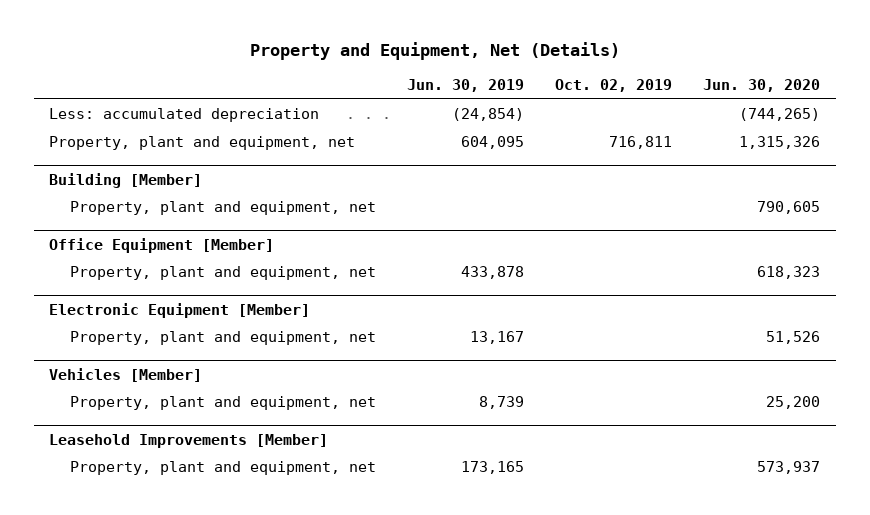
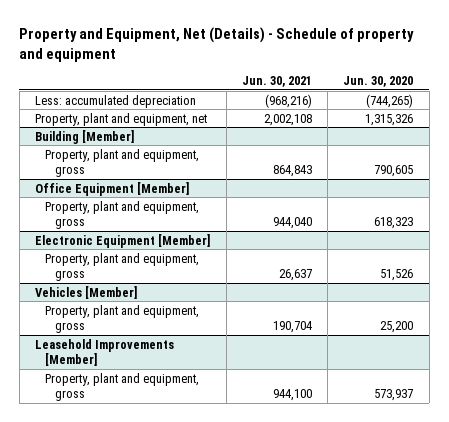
- Property and Equipment, Net (Details)
+ Property and Equipment, Net (Details) - Schedule of property and equipment
- | Jun. 30, 2019 | Oct. 02, 2019 | Jun. 30, 2020
+ | Jun. 30, 2021 | Jun. 30, 2020
@ Building [Member]
- Property, plant and equipment, net | | | 790,605
+ Property, plant and equipment, gross | 864,843 | 790,605
@ Office Equipment [Member]
- Property, plant and equipment, net | 433,878 | | 618,323
+ Property, plant and equipment, gross | 944,040 | 618,323
@ Electronic Equipment [Member]
- Property, plant and equipment, net | 13,167 | | 51,526
+ Property, plant and equipment, gross | 26,637 | 51,526
@ Vehicles [Member]
- Property, plant and equipment, net | 8,739 | | 25,200
+ Property, plant and equipment, gross | 190,704 | 25,200
@ Leasehold Improvements [Member]
- Property, plant and equipment, net | 173,165 | | 573,937
+ Property, plant and equipment, gross | 944,100 | 573,937

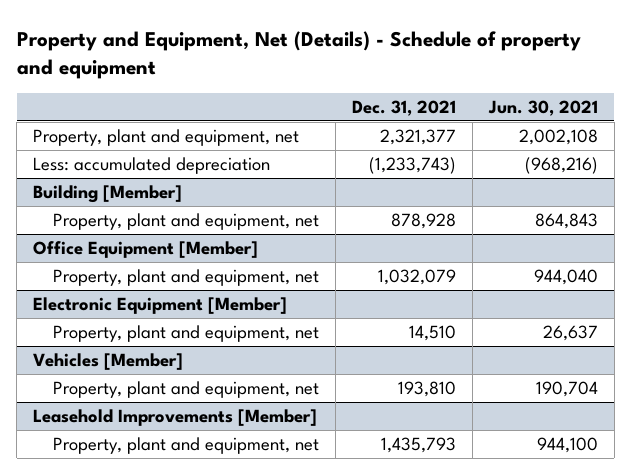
- | Jun. 30, 2021 | Jun. 30, 2020
+ | Dec. 31, 2021 | Jun. 30, 2021
moved down: Less: accumulated depreciation | (1,233,743) | (968,216)
@ Building [Member]
- Property, plant and equipment, gross | 864,843 | 790,605
+ Property, plant and equipment, net | 878,928 | 864,843
@ Office Equipment [Member]
- Property, plant and equipment, gross | 944,040 | 618,323
+ Property, plant and equipment, net | 1,032,079 | 944,040
@ Electronic Equipment [Member]
- Property, plant and equipment, gross | 26,637 | 51,526
+ Property, plant and equipment, net | 14,510 | 26,637
@ Vehicles [Member]
- Property, plant and equipment, gross | 190,704 | 25,200
+ Property, plant and equipment, net | 193,810 | 190,704
@ Leasehold Improvements [Member]
- Property, plant and equipment, gross | 944,100 | 573,937
+ Property, plant and equipment, net | 1,435,793 | 944,100

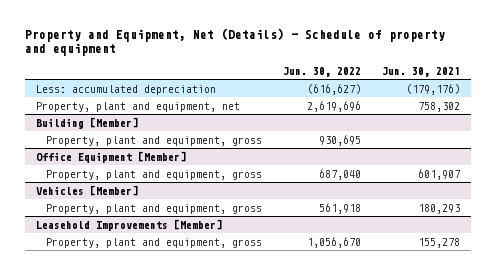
- | Dec. 31, 2021 | Jun. 30, 2021
+ | Jun. 30, 2022 | Jun. 30, 2021
- Property, plant and equipment, net | 2,321,377 | 2,002,108
- Less: accumulated depreciation | (1,233,743) | (968,216)
+ Less: accumulated depreciation | (616,627) | (179,176)
+ Property, plant and equipment, net | 2,619,696 | 758,302
@ Building [Member]
- Property, plant and equipment, net | 878,928 | 864,843
+ Property, plant and equipment, gross | 930,695 |
@ Office Equipment [Member]
- Property, plant and equipment, net | 1,032,079 | 944,040
- Electronic Equipment [Member]
- Property, plant and equipment, net | 14,510 | 26,637
@ Office Equipment [Member]
+ Property, plant and equipment, gross | 687,040 | 601,907
@ Vehicles [Member]
- Property, plant and equipment, net | 193,810 | 190,704
+ Property, plant and equipment, gross | 561,918 | 180,293
@ Leasehold Improvements [Member]
- Property, plant and equipment, net | 1,435,793 | 944,100
+ Property, plant and equipment, gross | 1,056,670 | 155,278

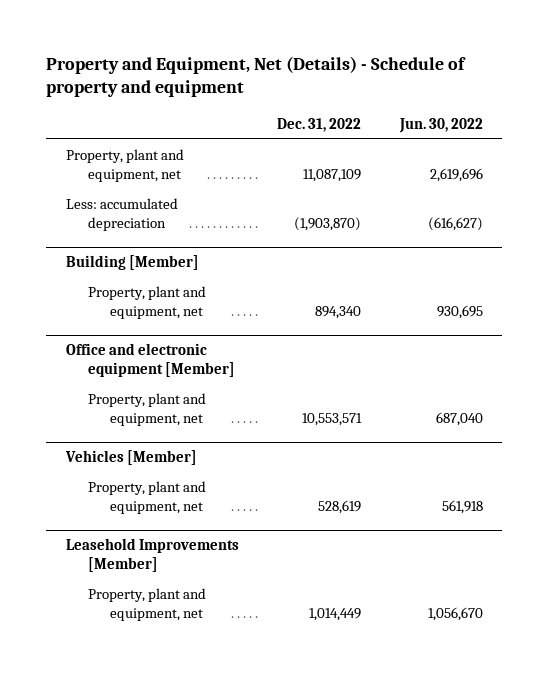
- | Jun. 30, 2022 | Jun. 30, 2021
+ | Dec. 31, 2022 | Jun. 30, 2022
moved down: Less: accumulated depreciation | (1,903,870) | (616,627)
@ Building [Member]
- Property, plant and equipment, gross | 930,695 |
- Office Equipment [Member]
- Property, plant and equipment, gross | 687,040 | 601,907
@ Building [Member]
+ Property, plant and equipment, net | 894,340 | 930,695
+ Office and electronic equipment [Member]
+ Property, plant and equipment, net | 10,553,571 | 687,040
@ Vehicles [Member]
- Property, plant and equipment, gross | 561,918 | 180,293
+ Property, plant and equipment, net | 528,619 | 561,918
@ Leasehold Improvements [Member]
- Property, plant and equipment, gross | 1,056,670 | 155,278
+ Property, plant and equipment, net | 1,014,449 | 1,056,670

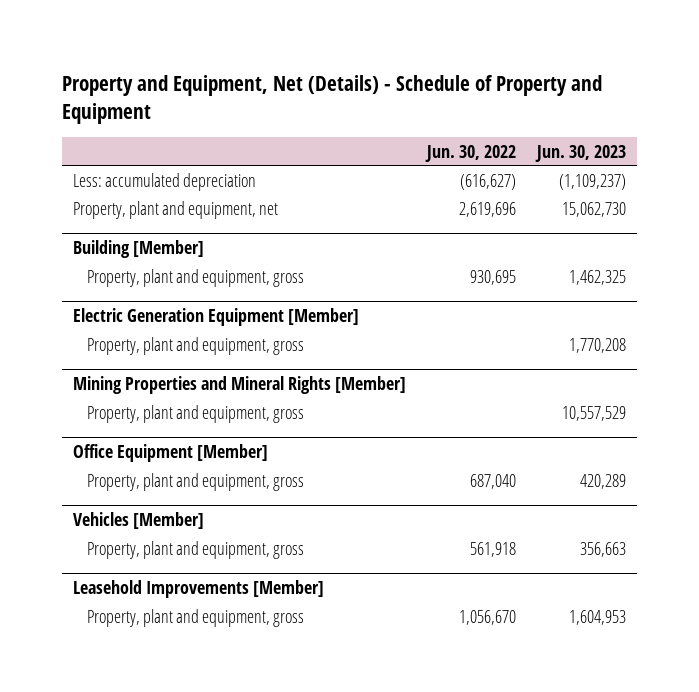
- Property and Equipment, Net (Details) - Schedule of property and equipment
+ Property and Equipment, Net (Details) - Schedule of Property and Equipment
- | Dec. 31, 2022 | Jun. 30, 2022
+ | Jun. 30, 2022 | Jun. 30, 2023
moved down: Property, plant and equipment, net | 2,619,696 | 15,062,730
@ Building [Member]
- Property, plant and equipment, net | 894,340 | 930,695
- Office and electronic equipment [Member]
- Property, plant and equipment, net | 10,553,571 | 687,040
@ Building [Member]
+ Property, plant and equipment, gross | 930,695 | 1,462,325
+ Electric Generation Equipment [Member]
+ Property, plant and equipment, gross | | 1,770,208
+ Mining Properties and Mineral Rights [Member]
+ Property, plant and equipment, gross | | 10,557,529
+ Office Equipment [Member]
+ Property, plant and equipment, gross | 687,040 | 420,289
@ Vehicles [Member]
- Property, plant and equipment, net | 528,619 | 561,918
+ Property, plant and equipment, gross | 561,918 | 356,663
@ Leasehold Improvements [Member]
- Property, plant and equipment, net | 1,014,449 | 1,056,670
+ Property, plant and equipment, gross | 1,056,670 | 1,604,953

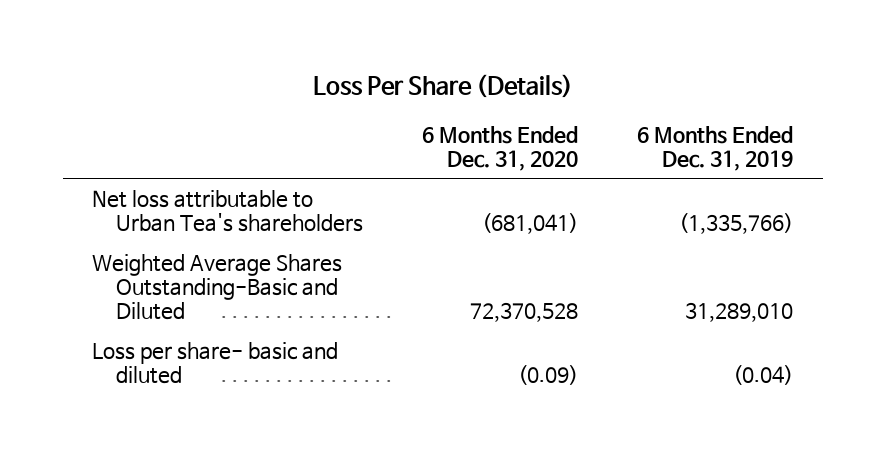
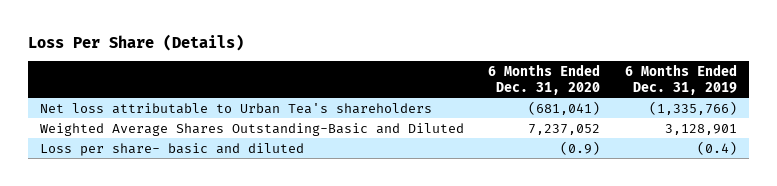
- Weighted Average Shares Outstanding-Basic and Diluted | 72,370,528 | 31,289,010
- Loss per share- basic and diluted | (0.09) | (0.04)
+ Weighted Average Shares Outstanding-Basic and Diluted | 7,237,052 | 3,128,901
+ Loss per share- basic and diluted | (0.9) | (0.4)

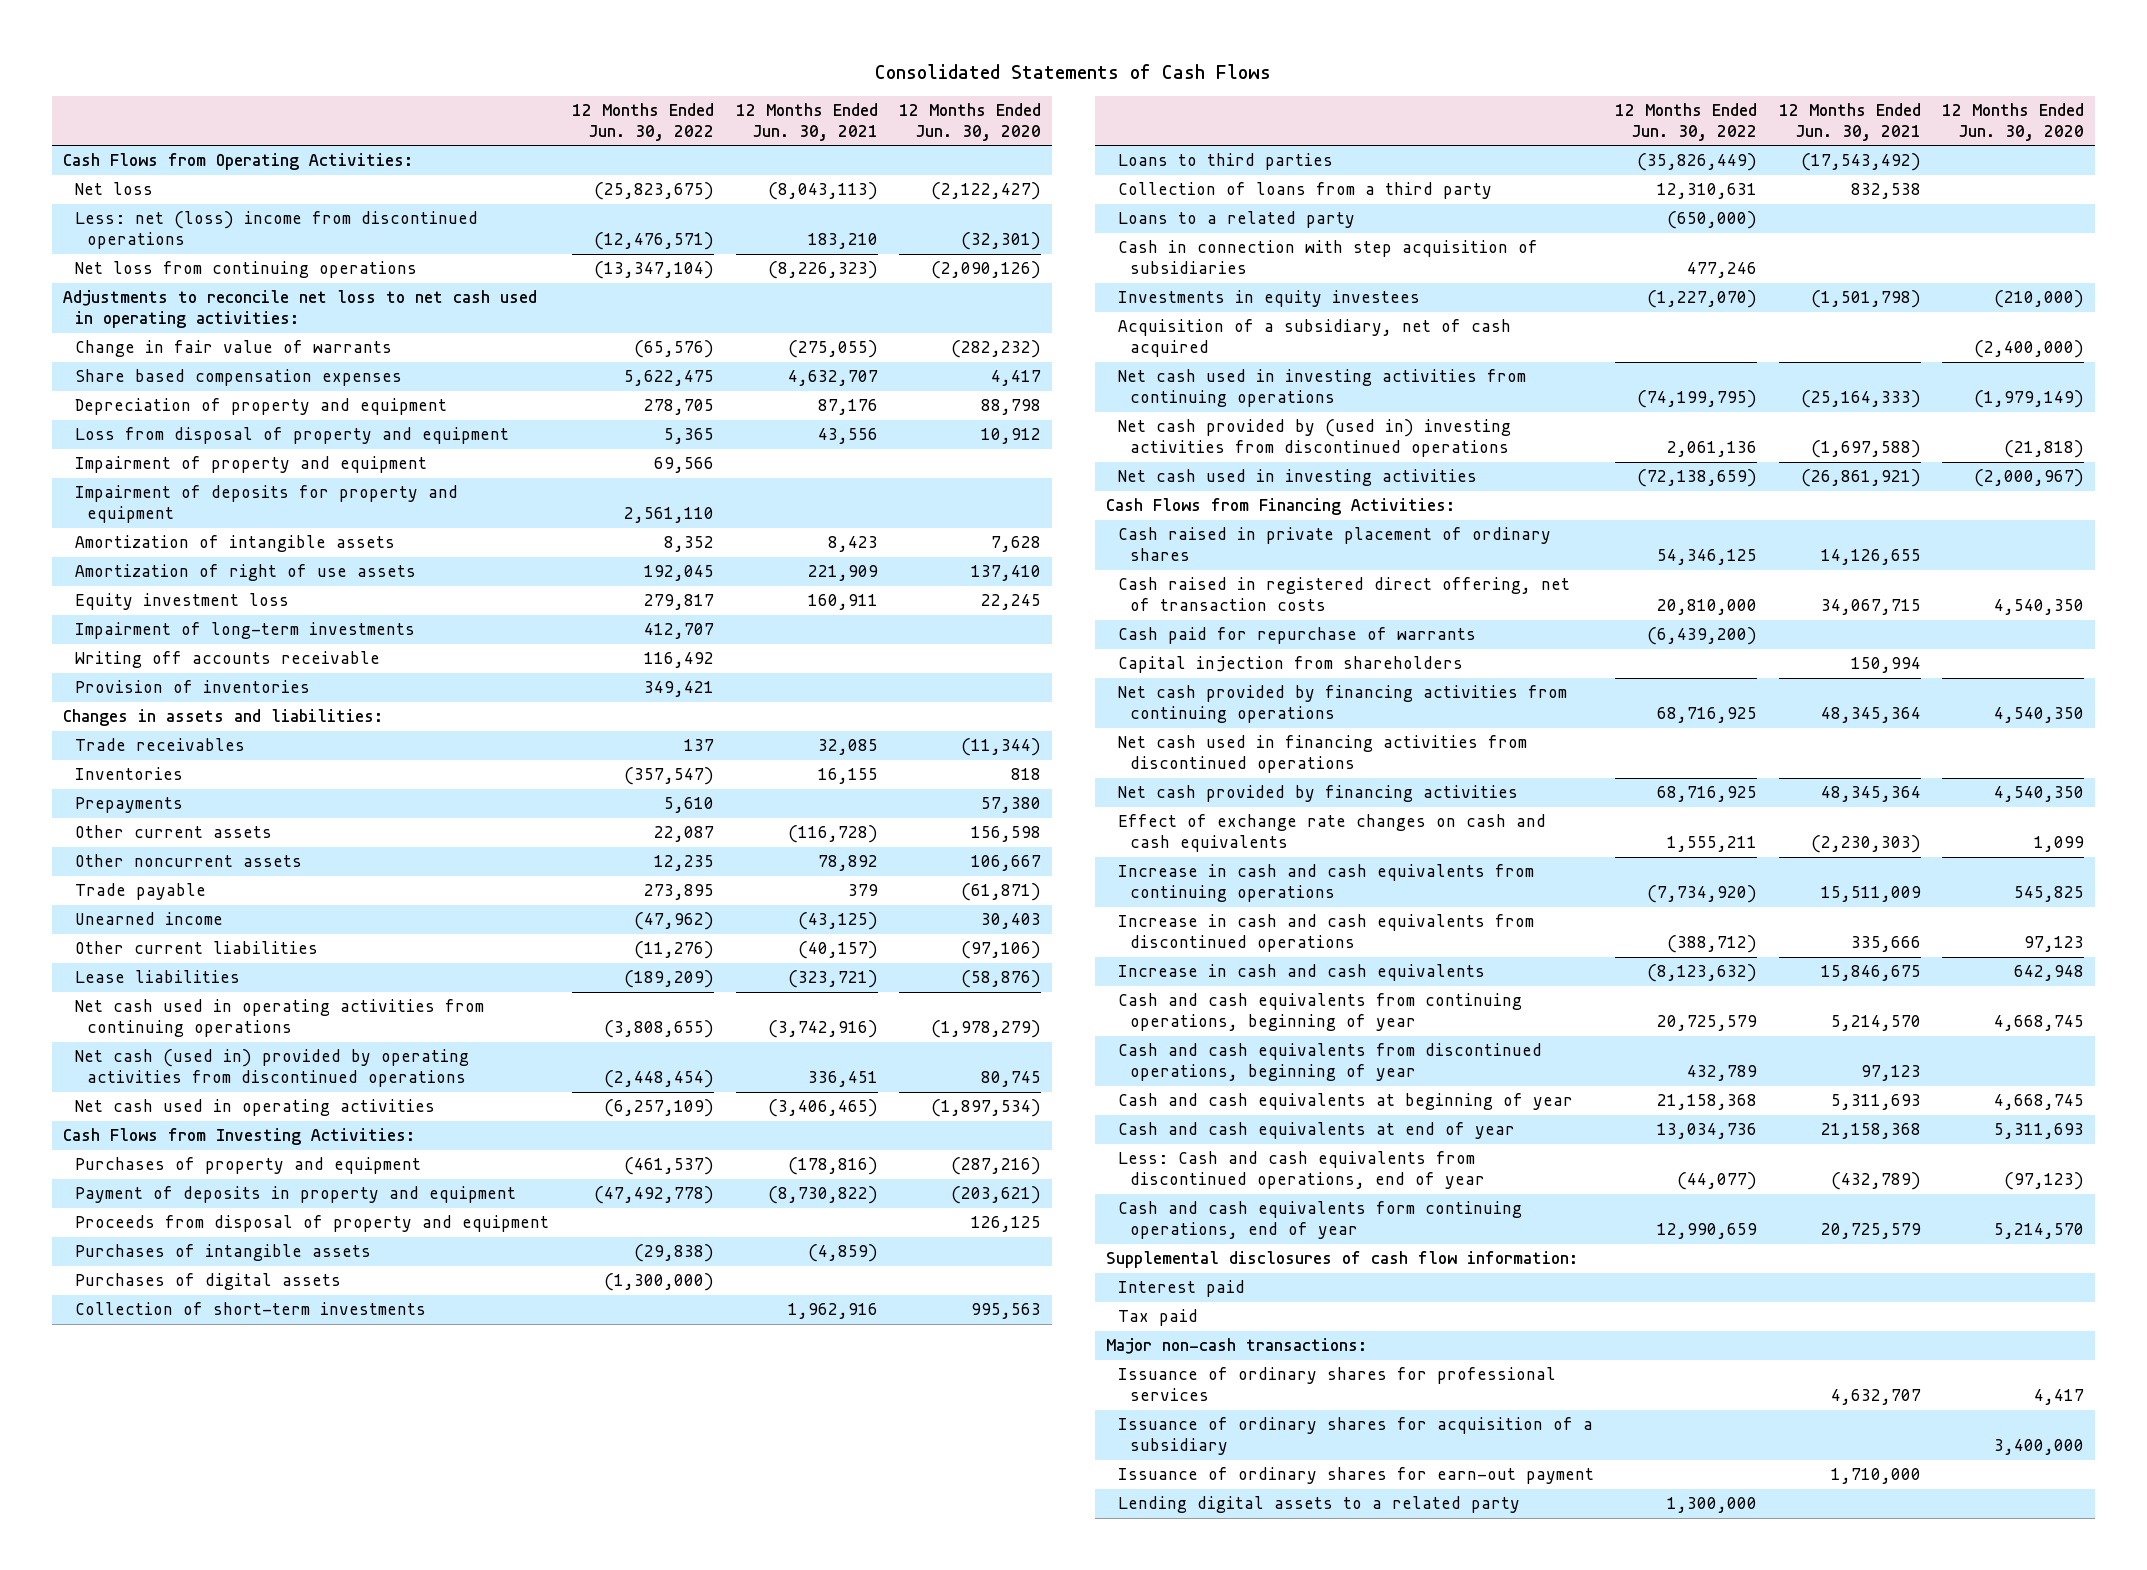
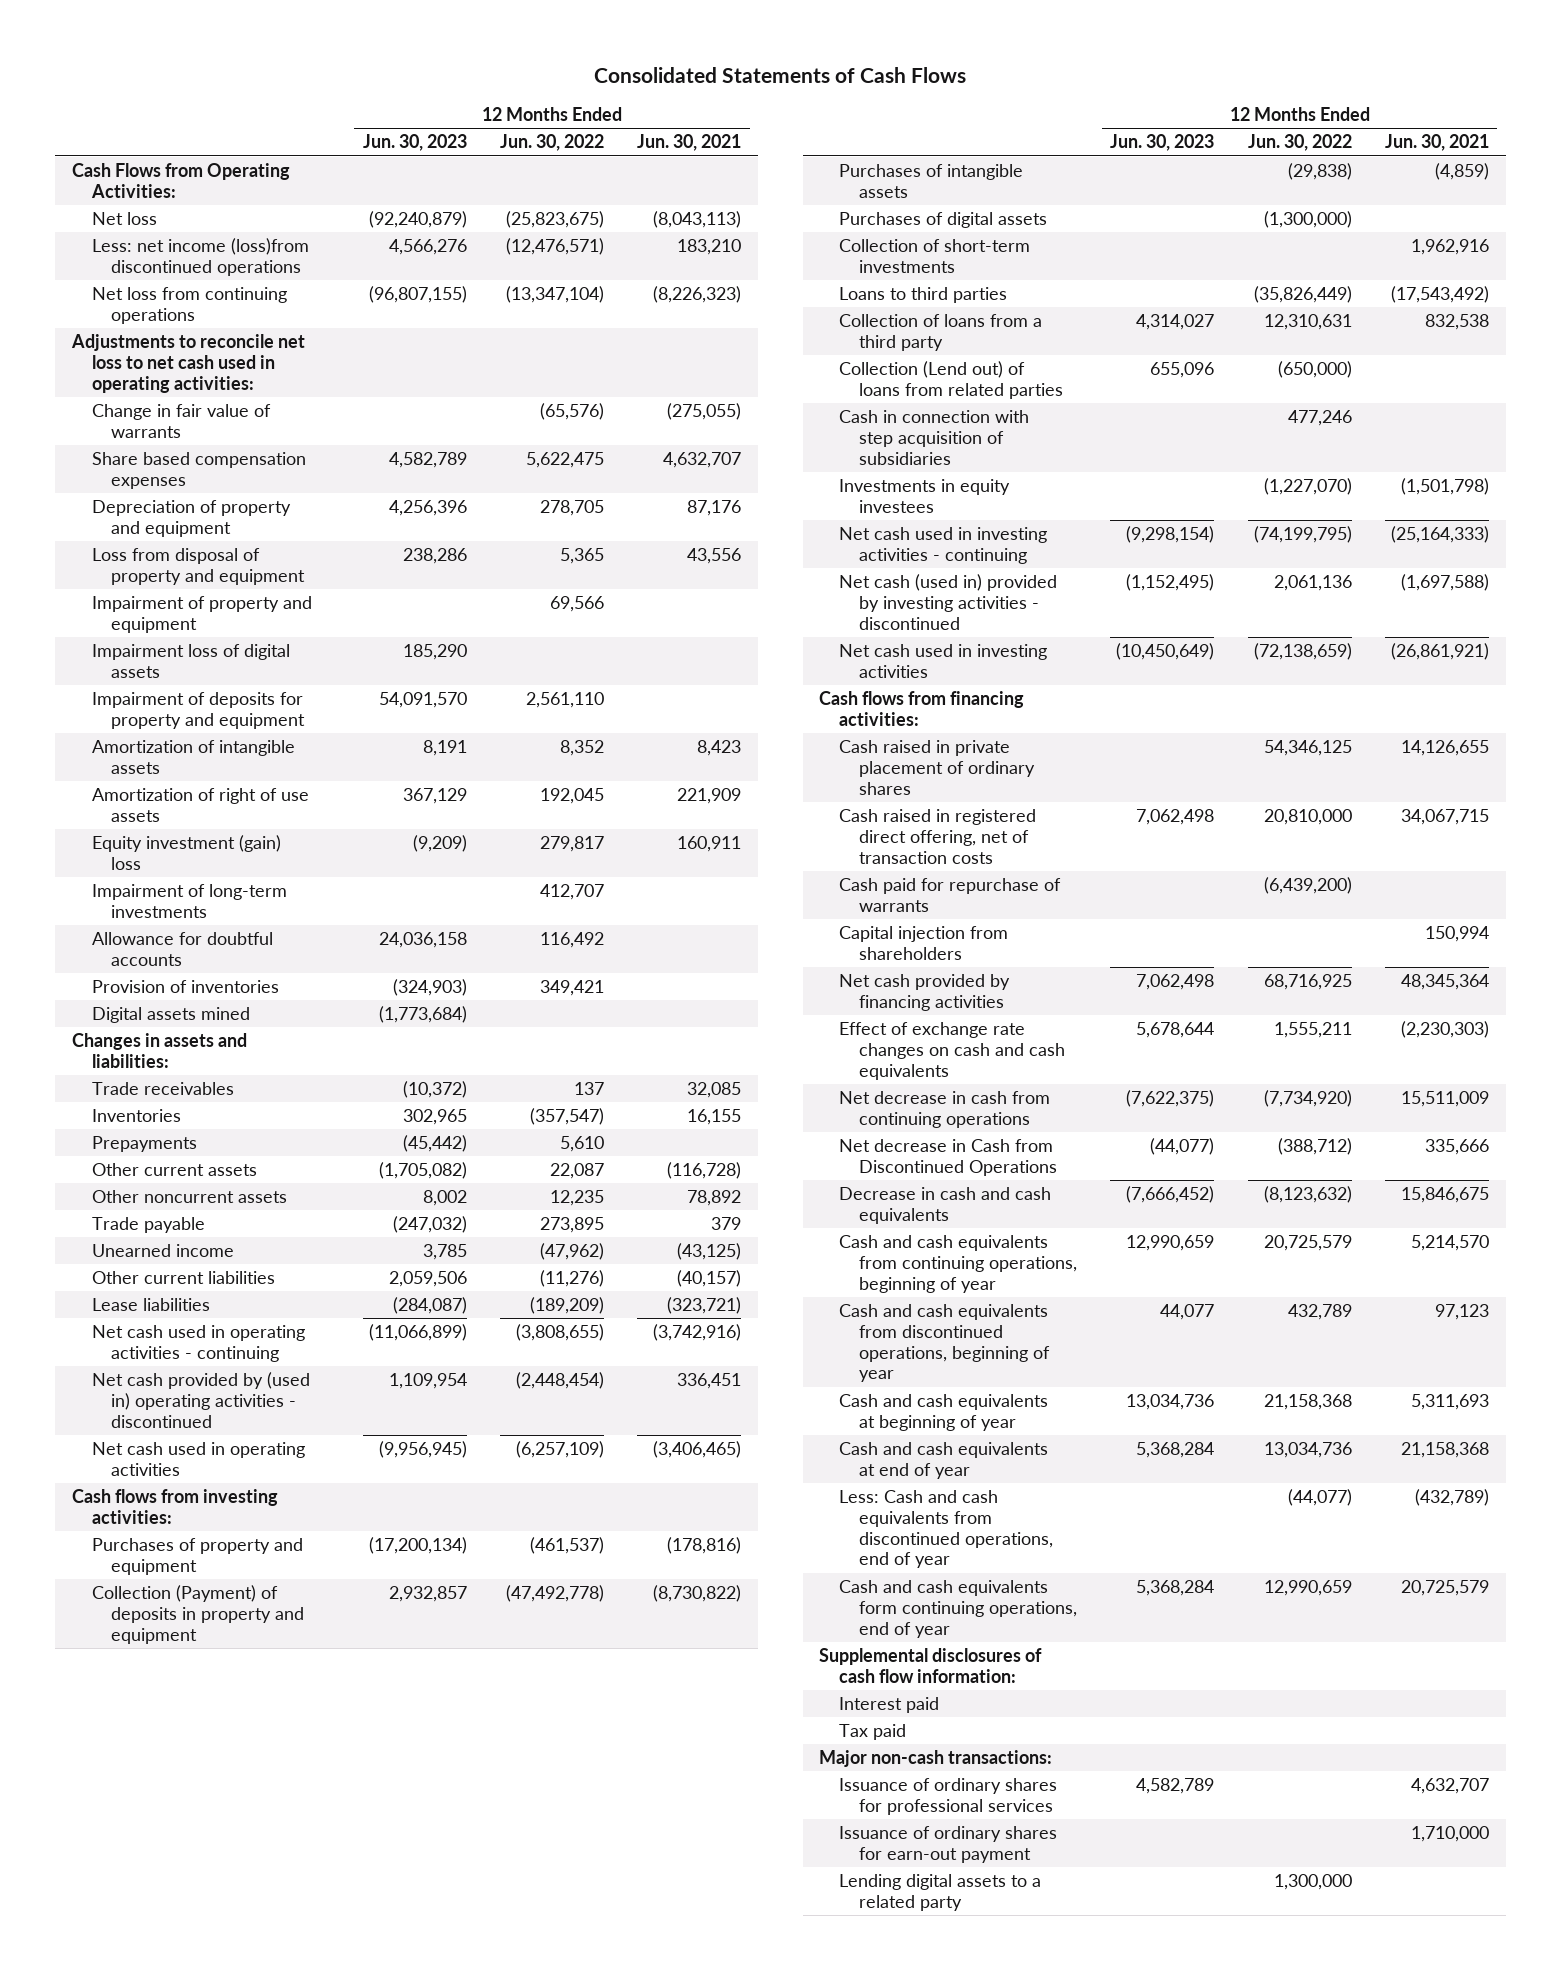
- | 12 Months Ended Jun. 30, 2022 | 12 Months Ended Jun. 30, 2021 | 12 Months Ended Jun. 30, 2020
+ | 12 Months Ended Jun. 30, 2023 | 12 Months Ended Jun. 30, 2022 | 12 Months Ended Jun. 30, 2021
- Less: net (loss) income from discontinued operations | (12,476,571) | 183,210 | (32,301)
+ Less: net income (loss)from discontinued operations | 4,566,276 | (12,476,571) | 183,210
+ Impairment loss of digital assets | 185,290 | |
- Equity investment loss | 279,817 | 160,911 | 22,245
+ Equity investment (gain) loss | (9,209) | 279,817 | 160,911
- Writing off accounts receivable | 116,492 | |
+ Allowance for doubtful accounts | 24,036,158 | 116,492 |
+ Digital assets mined | (1,773,684) | |
- Net cash used in operating activities from continuing operations | (3,808,655) | (3,742,916) | (1,978,279)
- Net cash (used in) provided by operating activities from discontinued operations | (2,448,454) | 336,451 | 80,745
+ Net cash used in operating activities - continuing | (11,066,899) | (3,808,655) | (3,742,916)
+ Net cash provided by (used in) operating activities - discontinued | 1,109,954 | (2,448,454) | 336,451
- Cash Flows from Investing Activities:
+ Cash flows from investing activities:
- Payment of deposits in property and equipment | (47,492,778) | (8,730,822) | (203,621)
- Proceeds from disposal of property and equipment | | | 126,125
+ Collection (Payment) of deposits in property and equipment | 2,932,857 | (47,492,778) | (8,730,822)
- Loans to a related party | (650,000) | |
+ Collection (Lend out) of loans from related parties | 655,096 | (650,000) |
- Acquisition of a subsidiary, net of cash acquired | | | (2,400,000)
- Net cash used in investing activities from continuing operations | (74,199,795) | (25,164,333) | (1,979,149)
- Net cash provided by (used in) investing activities from discontinued operations | 2,061,136 | (1,697,588) | (21,818)
+ Net cash used in investing activities - continuing | (9,298,154) | (74,199,795) | (25,164,333)
+ Net cash (used in) provided by investing activities - discontinued | (1,152,495) | 2,061,136 | (1,697,588)
- Cash Flows from Financing Activities:
+ Cash flows from financing activities:
- Net cash provided by financing activities from continuing operations | 68,716,925 | 48,345,364 | 4,540,350
- Net cash used in financing activities from discontinued operations
- Increase in cash and cash equivalents from continuing operations | (7,734,920) | 15,511,009 | 545,825
- Increase in cash and cash equivalents from discontinued operations | (388,712) | 335,666 | 97,123
- Increase in cash and cash equivalents | (8,123,632) | 15,846,675 | 642,948
+ Net decrease in cash from continuing operations | (7,622,375) | (7,734,920) | 15,511,009
+ Net decrease in Cash from Discontinued Operations | (44,077) | (388,712) | 335,666
+ Decrease in cash and cash equivalents | (7,666,452) | (8,123,632) | 15,846,675
- Issuance of ordinary shares for acquisition of a subsidiary | | | 3,400,000

